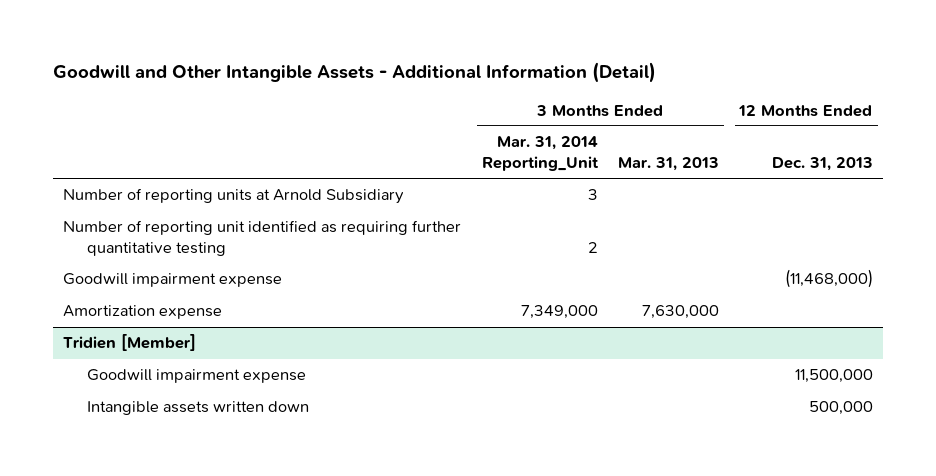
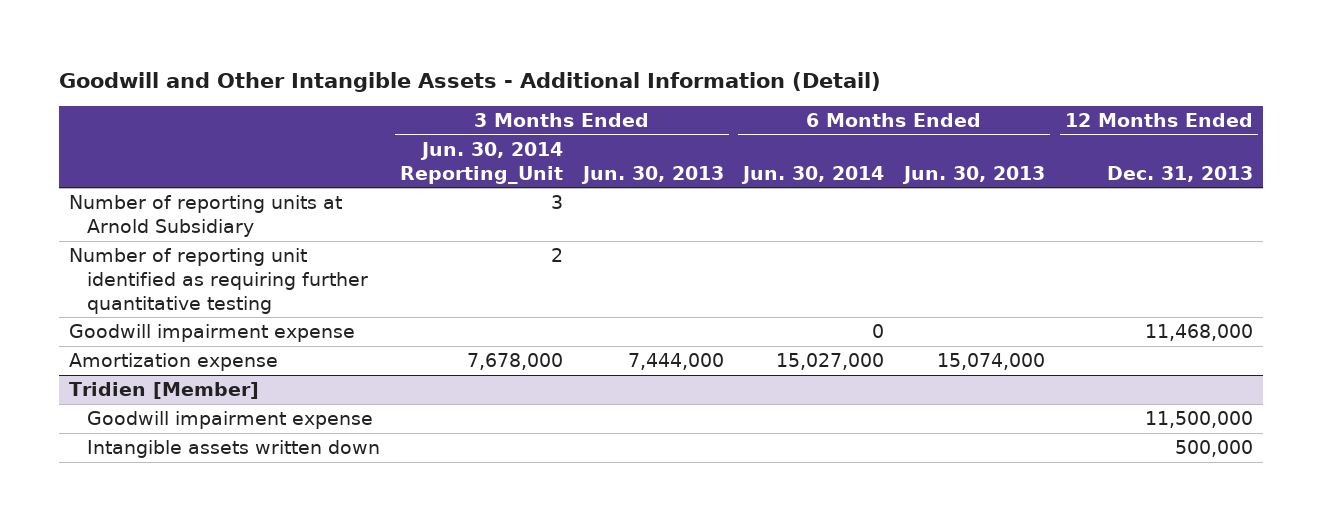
- | 3 Months Ended Mar. 31, 2014 Reporting_Unit | 3 Months Ended Mar. 31, 2013 | 12 Months Ended Dec. 31, 2013
+ | 3 Months Ended Jun. 30, 2014 Reporting_Unit | 3 Months Ended Jun. 30, 2013 | 6 Months Ended Jun. 30, 2014 | 6 Months Ended Jun. 30, 2013 | 12 Months Ended Dec. 31, 2013
- Goodwill impairment expense | | | (11,468,000)
+ Goodwill impairment expense | | | 0 | | 11,468,000

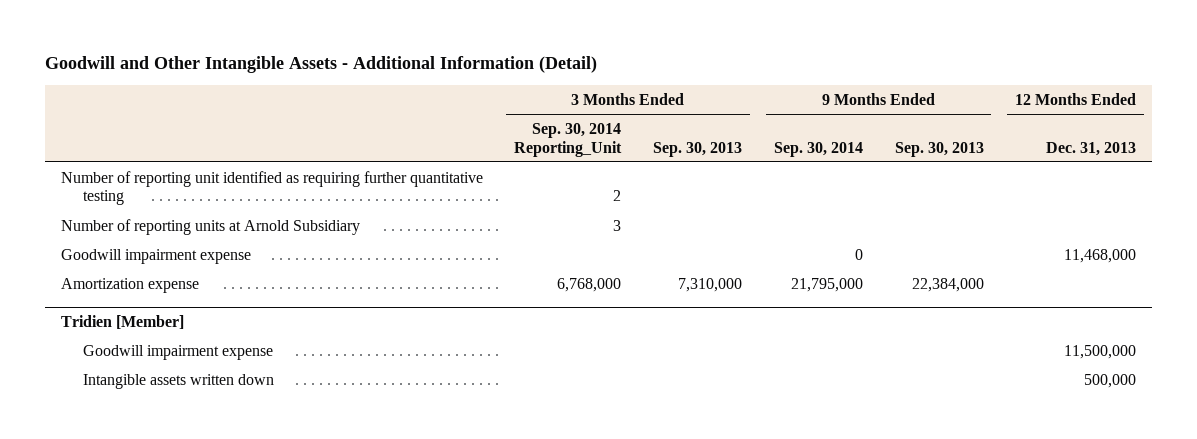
- | 3 Months Ended Jun. 30, 2014 Reporting_Unit | 3 Months Ended Jun. 30, 2013 | 6 Months Ended Jun. 30, 2014 | 6 Months Ended Jun. 30, 2013 | 12 Months Ended Dec. 31, 2013
+ | 3 Months Ended Sep. 30, 2014 Reporting_Unit | 3 Months Ended Sep. 30, 2013 | 9 Months Ended Sep. 30, 2014 | 9 Months Ended Sep. 30, 2013 | 12 Months Ended Dec. 31, 2013
moved down: Number of reporting units at Arnold Subsidiary | 3 | | | |

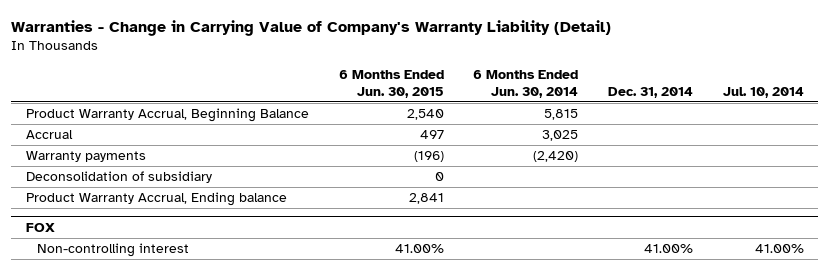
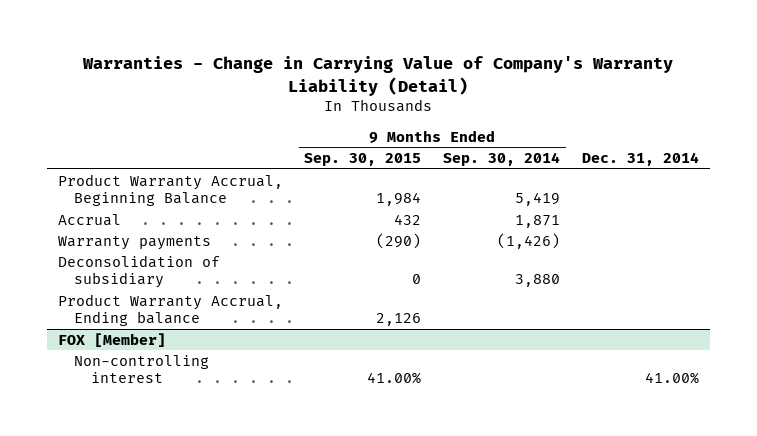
- | 6 Months Ended Jun. 30, 2015 | 6 Months Ended Jun. 30, 2014 | Dec. 31, 2014 | Jul. 10, 2014
+ | 9 Months Ended Sep. 30, 2015 | 9 Months Ended Sep. 30, 2014 | Dec. 31, 2014
- FOX
+ FOX [Member]

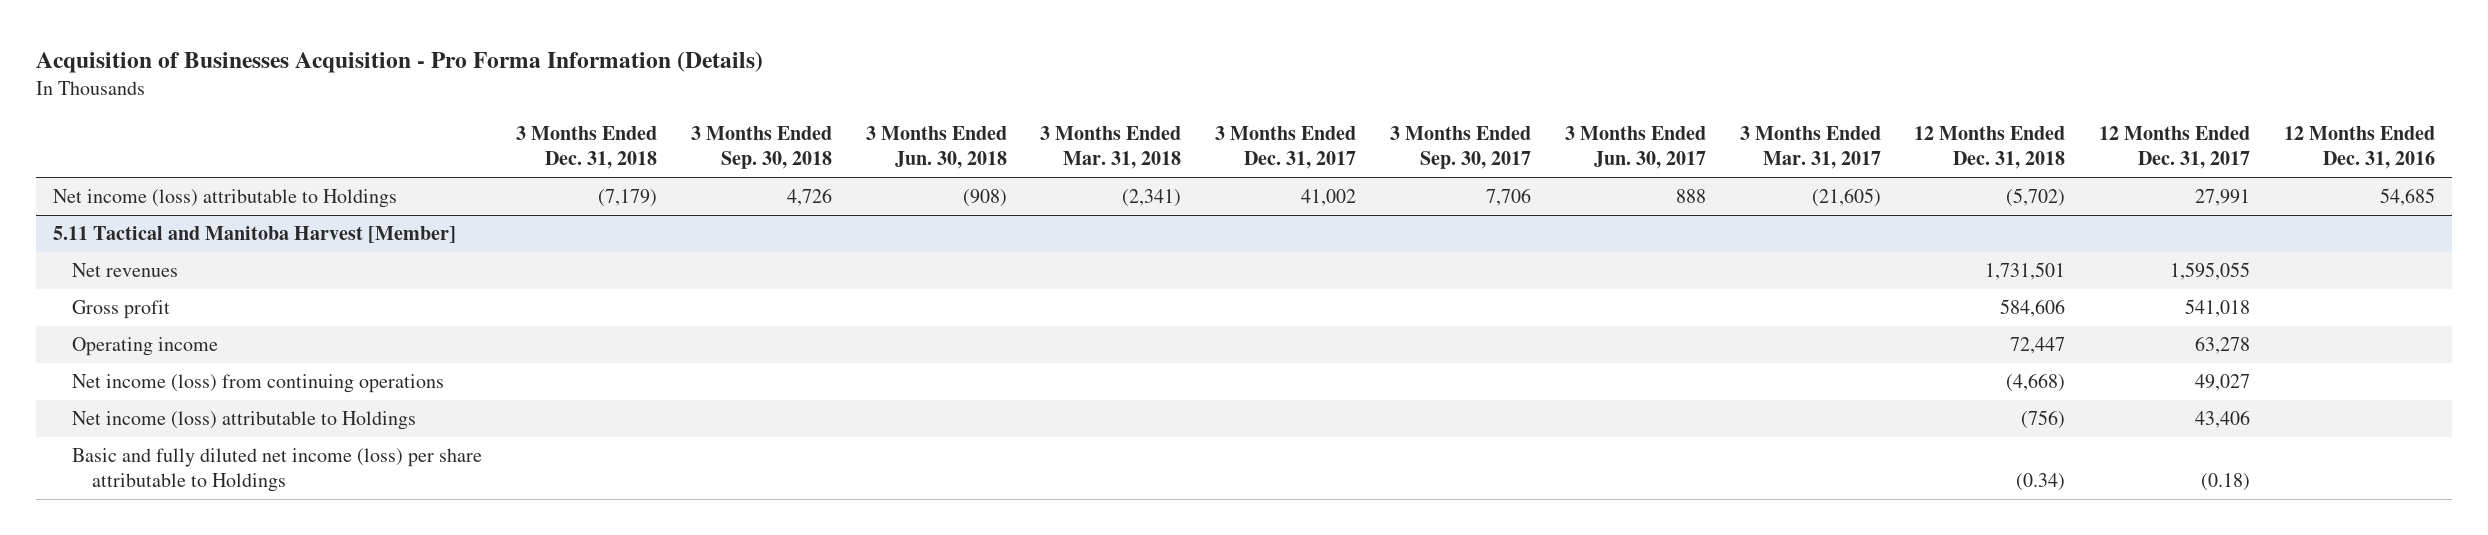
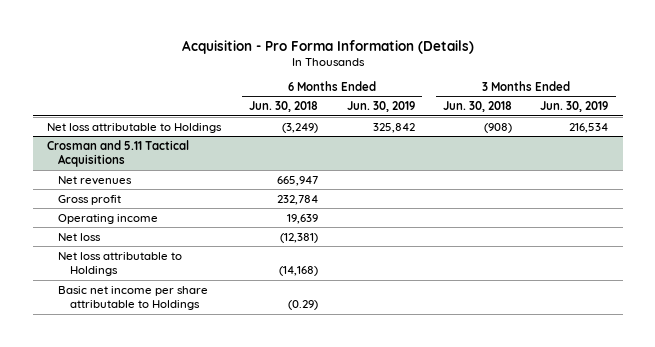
- Acquisition of Businesses Acquisition - Pro Forma Information (Details)
+ Acquisition - Pro Forma Information (Details)
- | 3 Months Ended Dec. 31, 2018 | 3 Months Ended Sep. 30, 2018 | 3 Months Ended Jun. 30, 2018 | 3 Months Ended Mar. 31, 2018 | 3 Months Ended Dec. 31, 2017 | 3 Months Ended Sep. 30, 2017 | 3 Months Ended Jun. 30, 2017 | 3 Months Ended Mar. 31, 2017 | 12 Months Ended Dec. 31, 2018 | 12 Months Ended Dec. 31, 2017 | 12 Months Ended Dec. 31, 2016
+ | 6 Months Ended Jun. 30, 2018 | 6 Months Ended Jun. 30, 2019 | 3 Months Ended Jun. 30, 2018 | 3 Months Ended Jun. 30, 2019
- Net income (loss) attributable to Holdings | (7,179) | 4,726 | (908) | (2,341) | 41,002 | 7,706 | 888 | (21,605) | (5,702) | 27,991 | 54,685
- 5.11 Tactical and Manitoba Harvest [Member]
- Net revenues | | | | | | | | | 1,731,501 | 1,595,055 |
- Gross profit | | | | | | | | | 584,606 | 541,018 |
- Operating income | | | | | | | | | 72,447 | 63,278 |
- Net income (loss) from continuing operations | | | | | | | | | (4,668) | 49,027 |
- Net income (loss) attributable to Holdings | | | | | | | | | (756) | 43,406 |
- Basic and fully diluted net income (loss) per share attributable to Holdings | | | | | | | | | (0.34) | (0.18) |
+ Net loss attributable to Holdings | (3,249) | 325,842 | (908) | 216,534
+ Crosman and 5.11 Tactical Acquisitions
+ Net revenues | 665,947 | | |
+ Gross profit | 232,784 | | |
+ Operating income | 19,639 | | |
+ Net loss | (12,381) | | |
+ Net loss attributable to Holdings | (14,168) | | |
+ Basic net income per share attributable to Holdings | (0.29) | | |

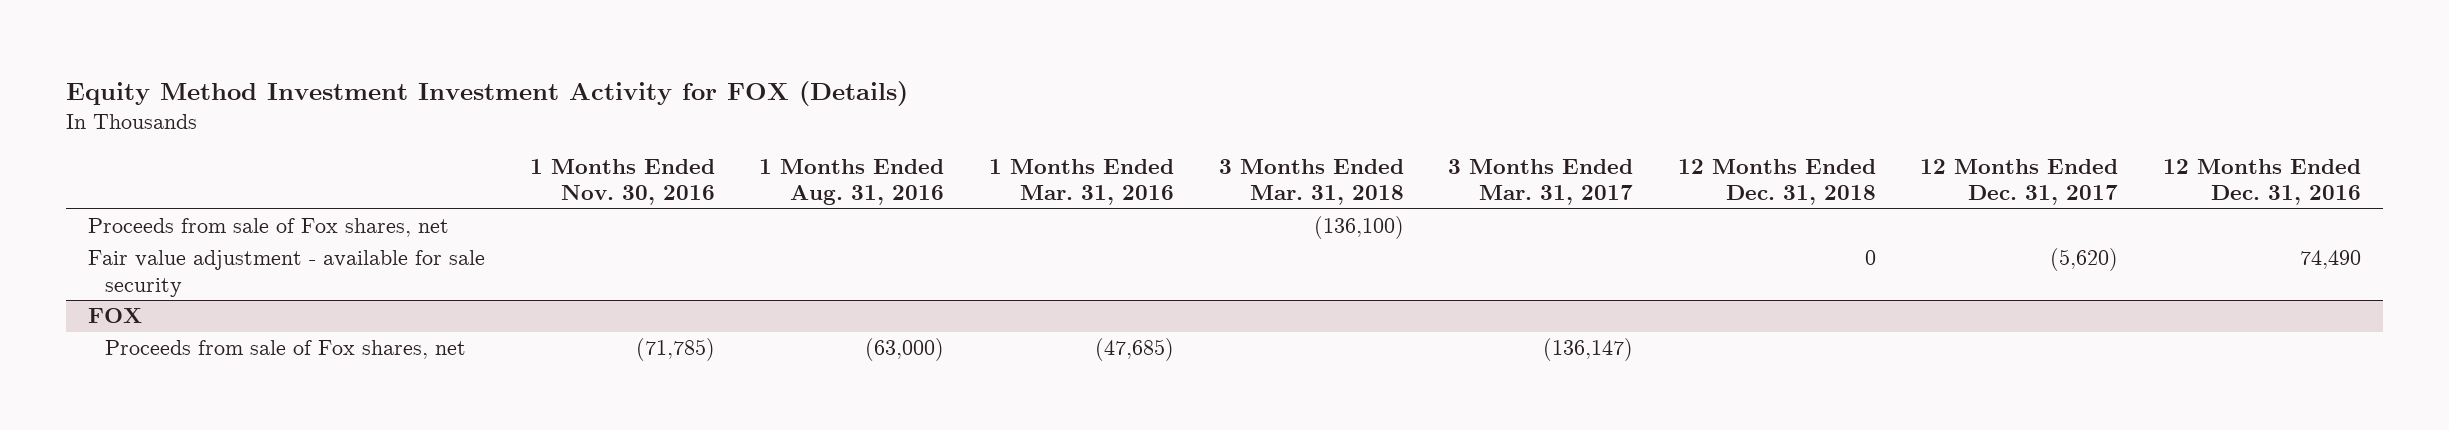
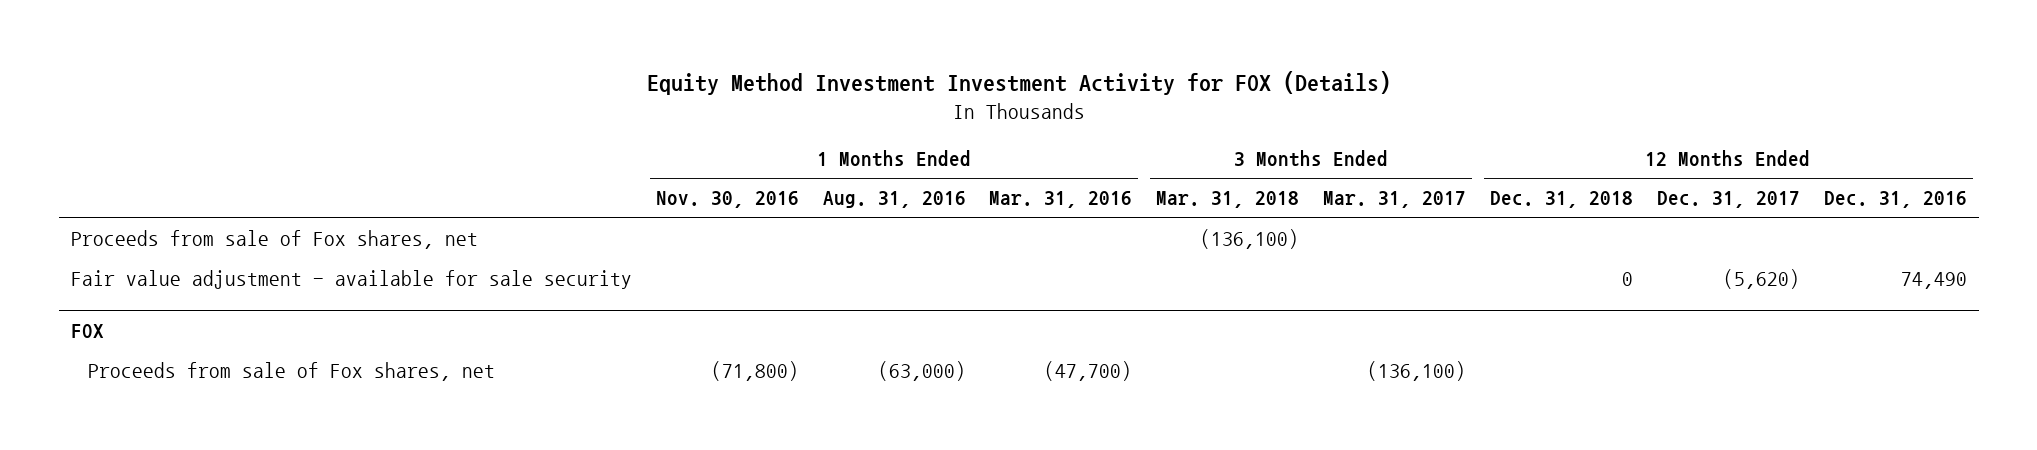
@ FOX
- Proceeds from sale of Fox shares, net | (71,785) | (63,000) | (47,685) | | (136,147) | | |
+ Proceeds from sale of Fox shares, net | (71,800) | (63,000) | (47,700) | | (136,100) | | |

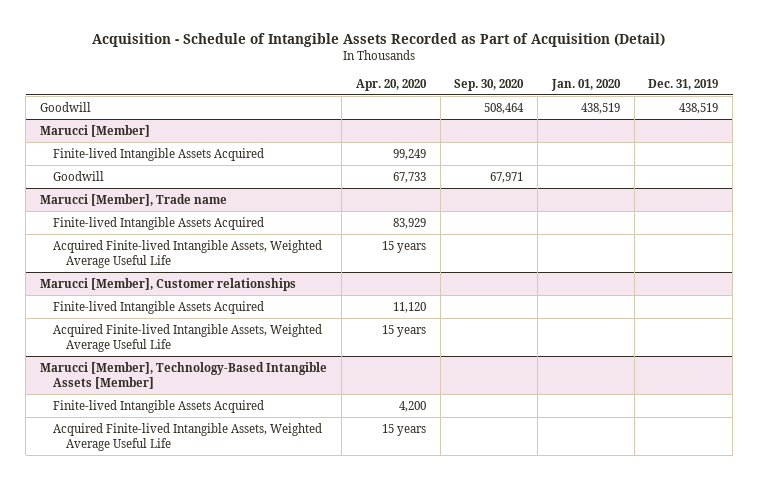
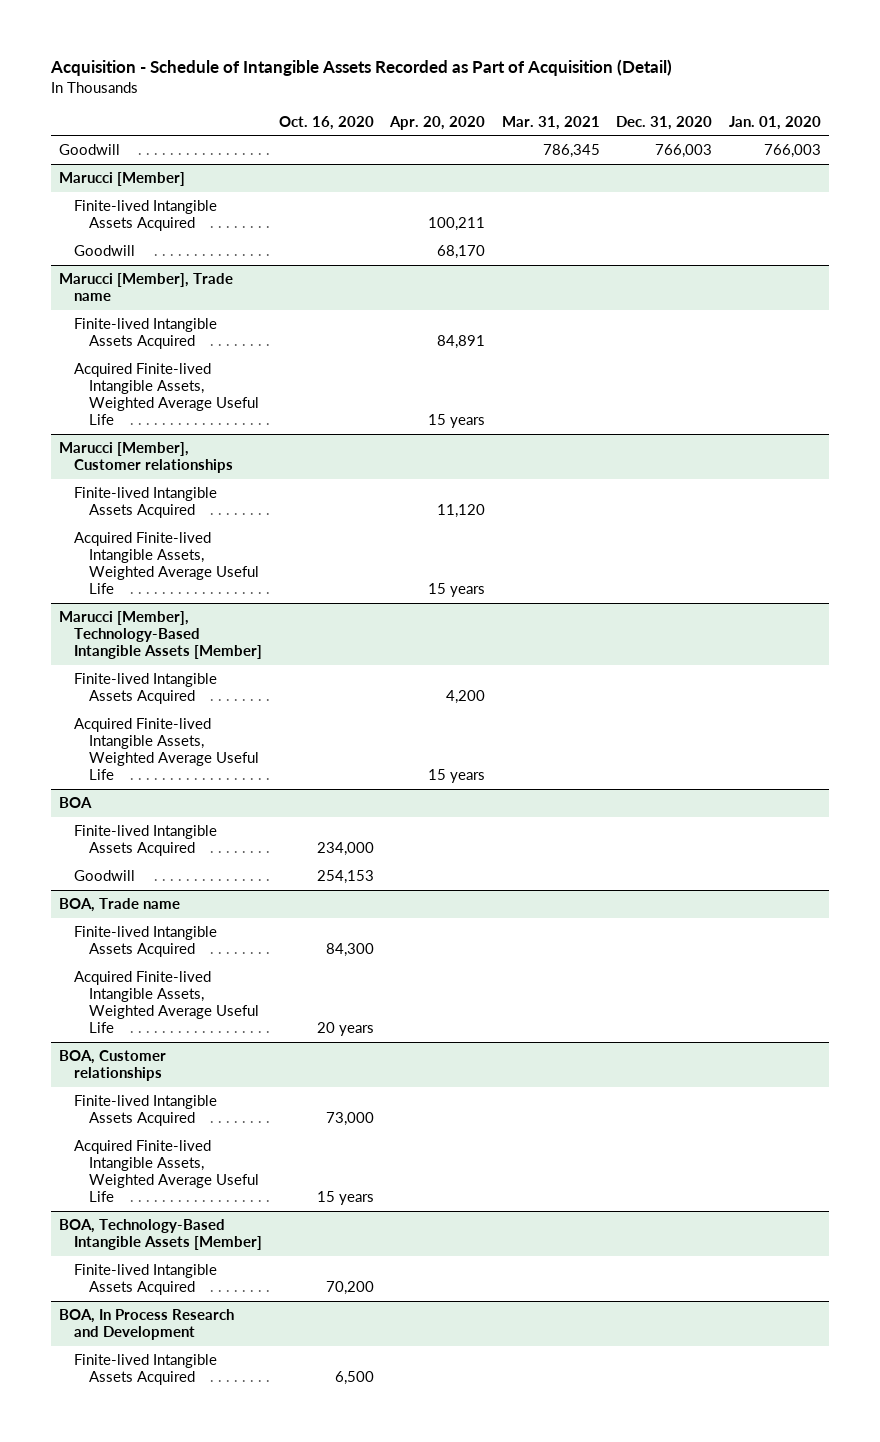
- | Apr. 20, 2020 | Sep. 30, 2020 | Jan. 01, 2020 | Dec. 31, 2019
+ | Oct. 16, 2020 | Apr. 20, 2020 | Mar. 31, 2021 | Dec. 31, 2020 | Jan. 01, 2020
- Goodwill | | 508,464 | 438,519 | 438,519
+ Goodwill | | | 786,345 | 766,003 | 766,003
@ Marucci [Member]
- Finite-lived Intangible Assets Acquired | 99,249 | | |
- Goodwill | 67,733 | 67,971 | |
+ Finite-lived Intangible Assets Acquired | | 100,211 | | |
+ Goodwill | | 68,170 | | |
@ Marucci [Member], Trade name
- Finite-lived Intangible Assets Acquired | 83,929 | | |
+ Finite-lived Intangible Assets Acquired | | 84,891 | | |
+ BOA
+ Finite-lived Intangible Assets Acquired | 234,000 | | | |
+ Goodwill | 254,153 | | | |
+ BOA, Trade name
+ Finite-lived Intangible Assets Acquired | 84,300 | | | |
+ Acquired Finite-lived Intangible Assets, Weighted Average Useful Life | 20 years | | | |
+ BOA, Customer relationships
+ Finite-lived Intangible Assets Acquired | 73,000 | | | |
+ Acquired Finite-lived Intangible Assets, Weighted Average Useful Life | 15 years | | | |
+ BOA, Technology-Based Intangible Assets [Member]
+ Finite-lived Intangible Assets Acquired | 70,200 | | | |
+ BOA, In Process Research and Development
+ Finite-lived Intangible Assets Acquired | 6,500 | | | |

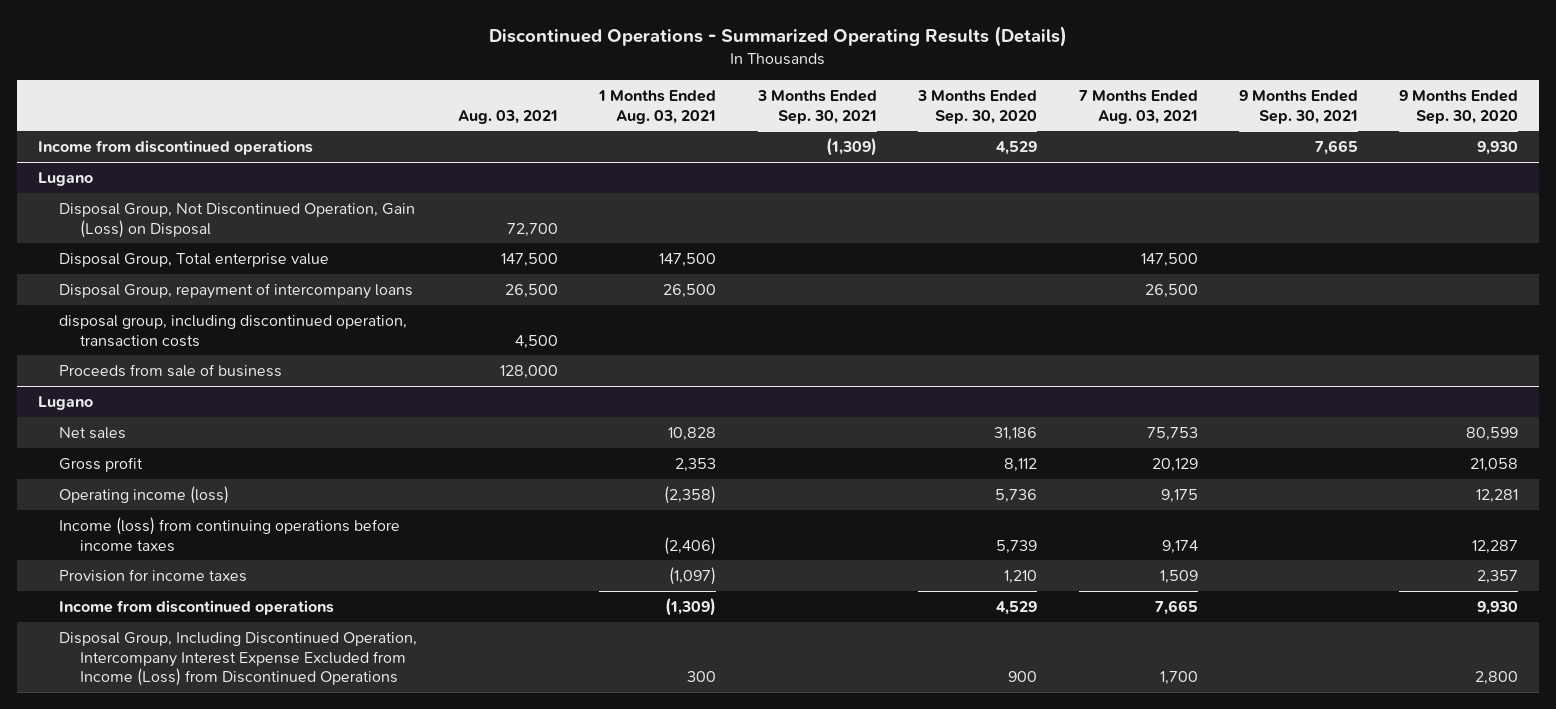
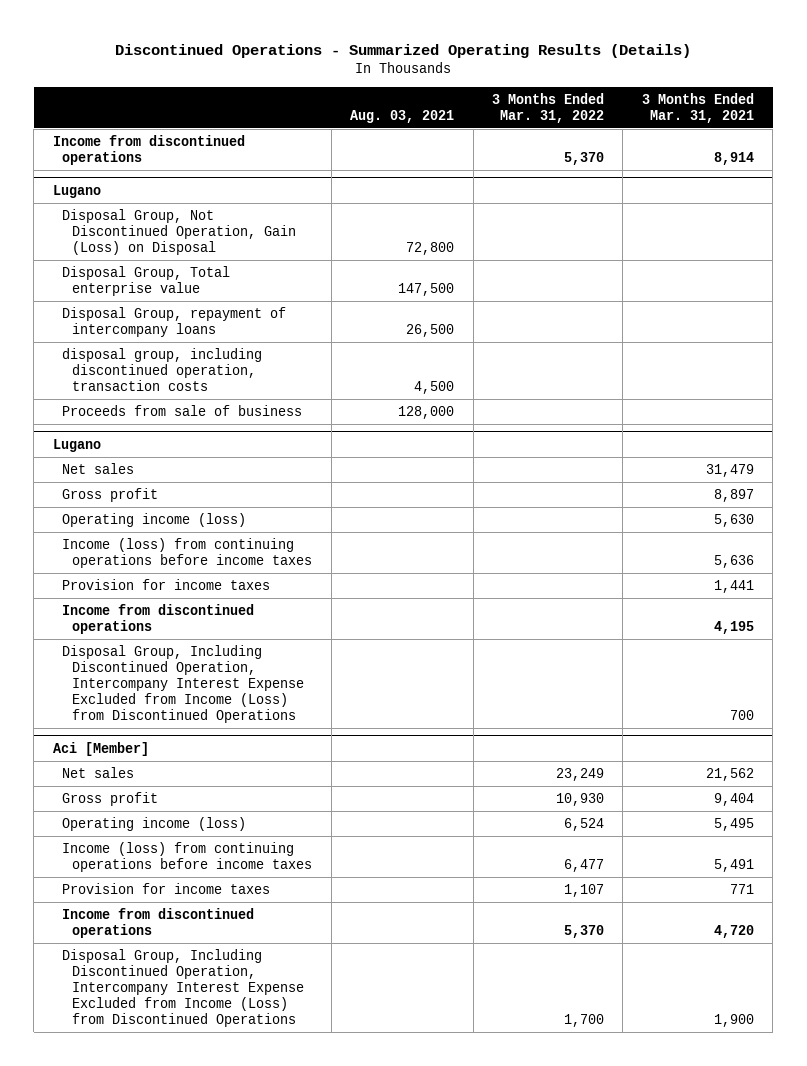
- | Aug. 03, 2021 | 1 Months Ended Aug. 03, 2021 | 3 Months Ended Sep. 30, 2021 | 3 Months Ended Sep. 30, 2020 | 7 Months Ended Aug. 03, 2021 | 9 Months Ended Sep. 30, 2021 | 9 Months Ended Sep. 30, 2020
+ | Aug. 03, 2021 | 3 Months Ended Mar. 31, 2022 | 3 Months Ended Mar. 31, 2021
@ Lugano
- Disposal Group, Not Discontinued Operation, Gain (Loss) on Disposal | 72,700 | | | | | |
+ Disposal Group, Not Discontinued Operation, Gain (Loss) on Disposal | 72,800 | |
+ Aci [Member]
+ Net sales | | 23,249 | 21,562
+ Gross profit | | 10,930 | 9,404
+ Operating income (loss) | | 6,524 | 5,495
+ Income (loss) from continuing operations before income taxes | | 6,477 | 5,491
+ Provision for income taxes | | 1,107 | 771
+ Income from discontinued operations | | 5,370 | 4,720
+ Disposal Group, Including Discontinued Operation, Intercompany Interest Expense Excluded from Income (Loss) from Discontinued Operations | | 1,700 | 1,900

